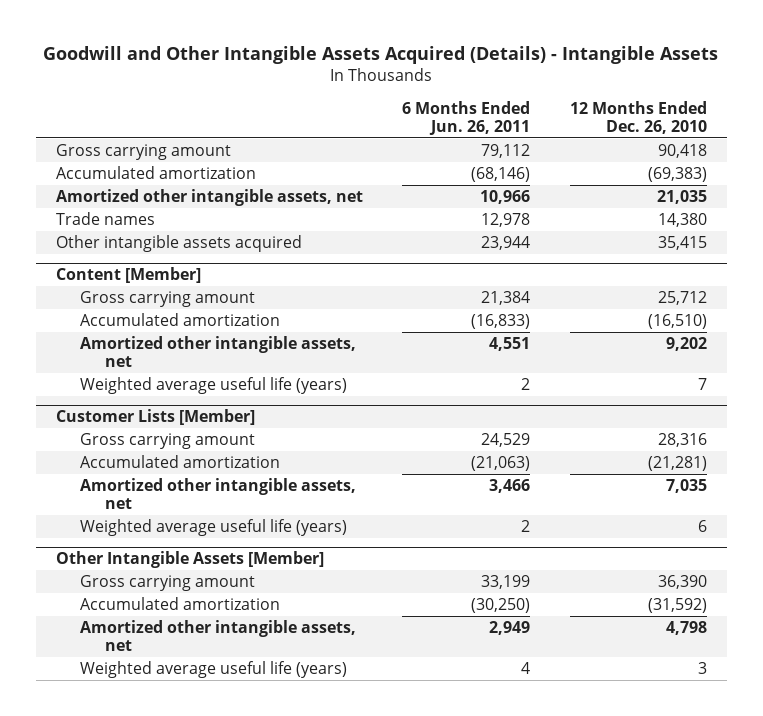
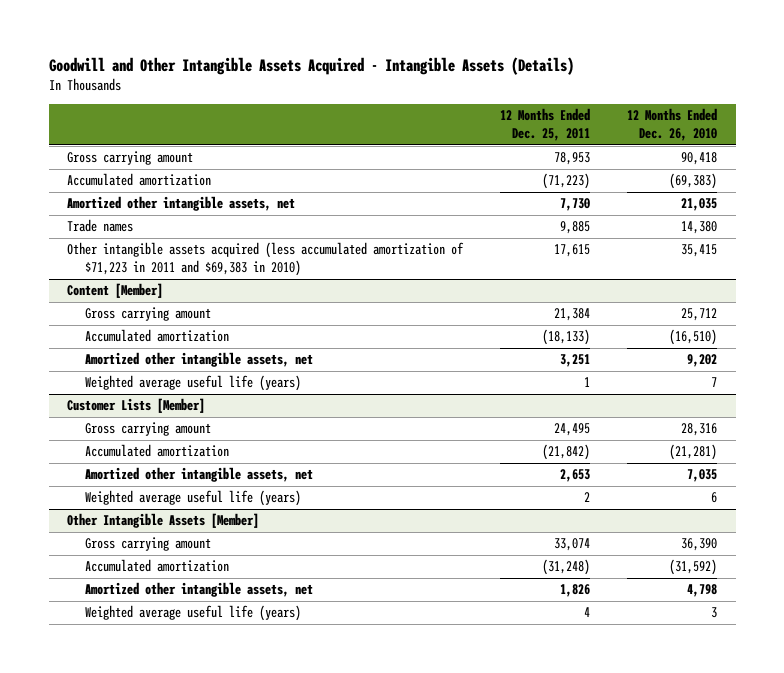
- Goodwill and Other Intangible Assets Acquired (Details) - Intangible Assets
+ Goodwill and Other Intangible Assets Acquired - Intangible Assets (Details)
- | 6 Months Ended Jun. 26, 2011 | 12 Months Ended Dec. 26, 2010
+ | 12 Months Ended Dec. 25, 2011 | 12 Months Ended Dec. 26, 2010
- Other intangible assets acquired | 23,944 | 35,415
+ Other intangible assets acquired (less accumulated amortization of $71,223 in 2011 and $69,383 in 2010) | 17,615 | 35,415

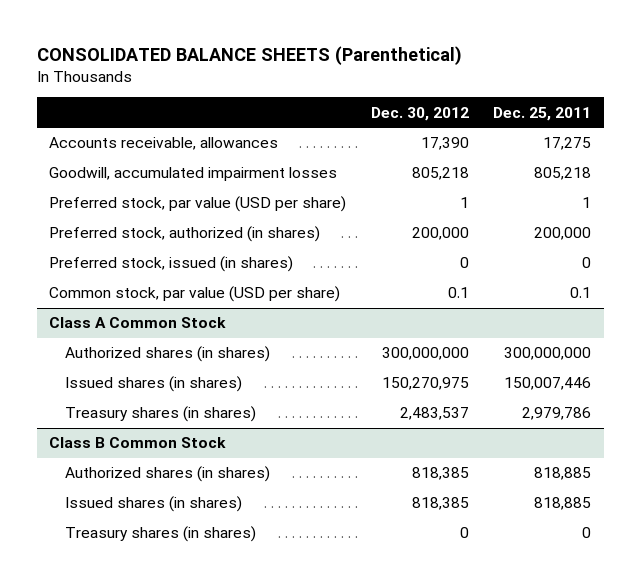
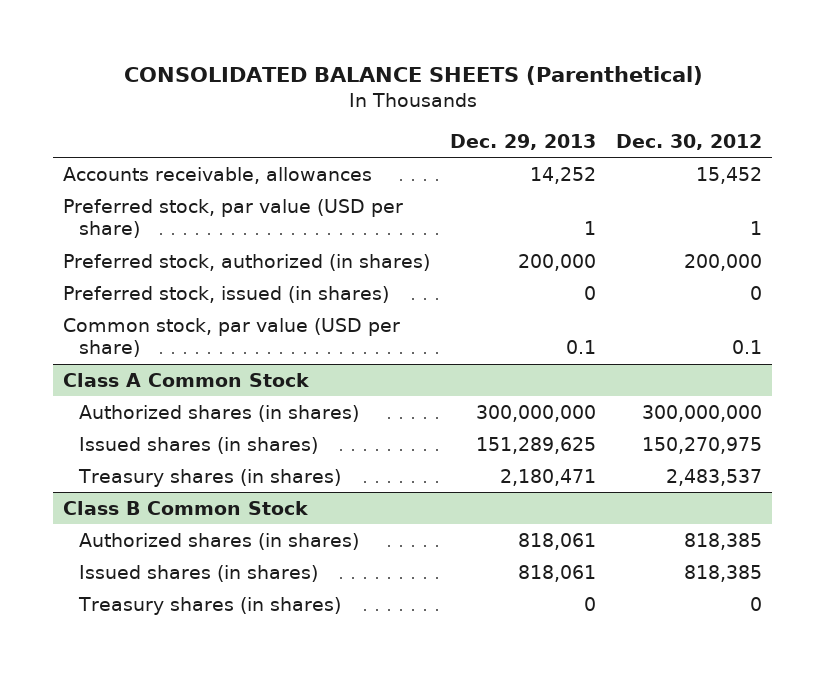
- | Dec. 30, 2012 | Dec. 25, 2011
+ | Dec. 29, 2013 | Dec. 30, 2012
- Accounts receivable, allowances | 17,390 | 17,275
- Goodwill, accumulated impairment losses | 805,218 | 805,218
+ Accounts receivable, allowances | 14,252 | 15,452

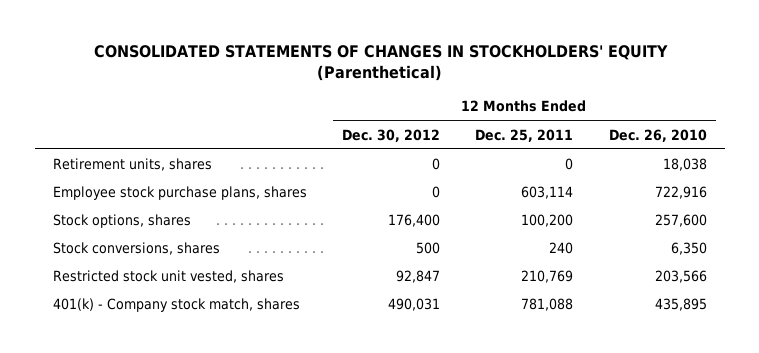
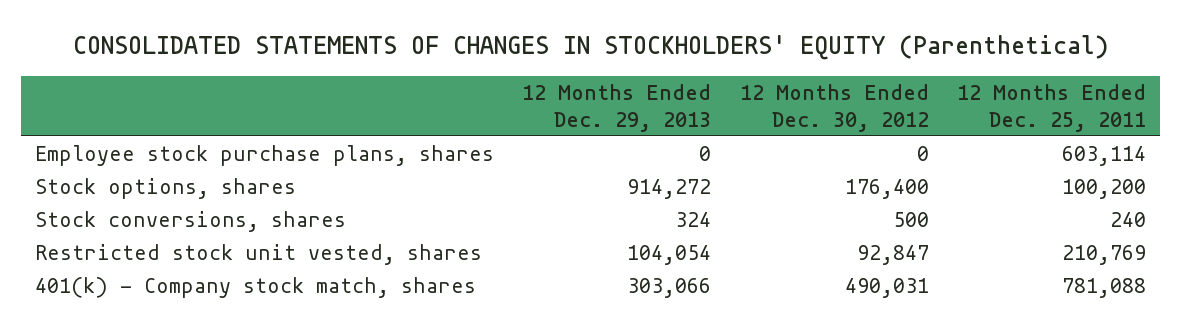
- | 12 Months Ended Dec. 30, 2012 | 12 Months Ended Dec. 25, 2011 | 12 Months Ended Dec. 26, 2010
+ | 12 Months Ended Dec. 29, 2013 | 12 Months Ended Dec. 30, 2012 | 12 Months Ended Dec. 25, 2011
- Retirement units, shares | 0 | 0 | 18,038

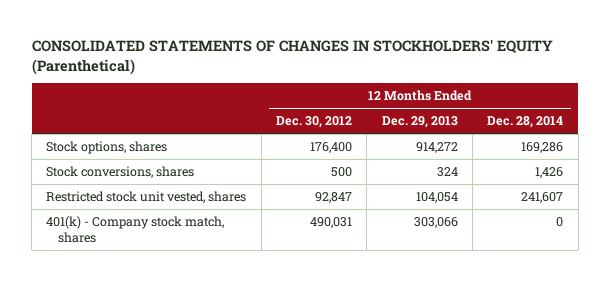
- | 12 Months Ended Dec. 29, 2013 | 12 Months Ended Dec. 30, 2012 | 12 Months Ended Dec. 25, 2011
+ | 12 Months Ended Dec. 30, 2012 | 12 Months Ended Dec. 29, 2013 | 12 Months Ended Dec. 28, 2014
- Employee stock purchase plans, shares | 0 | 0 | 603,114

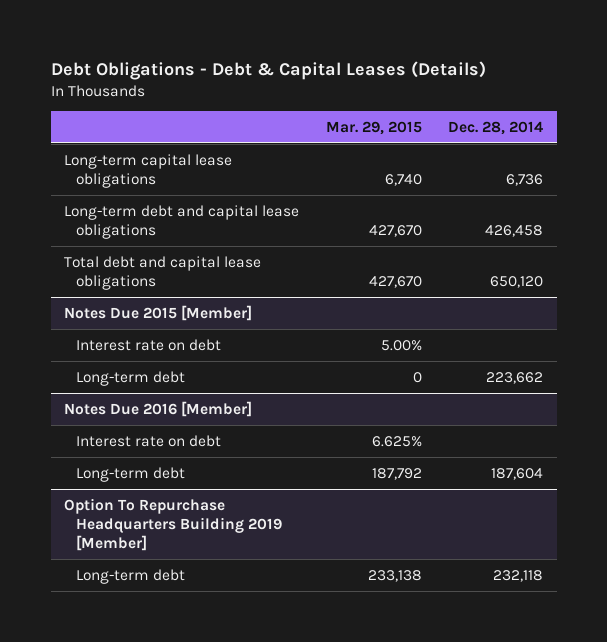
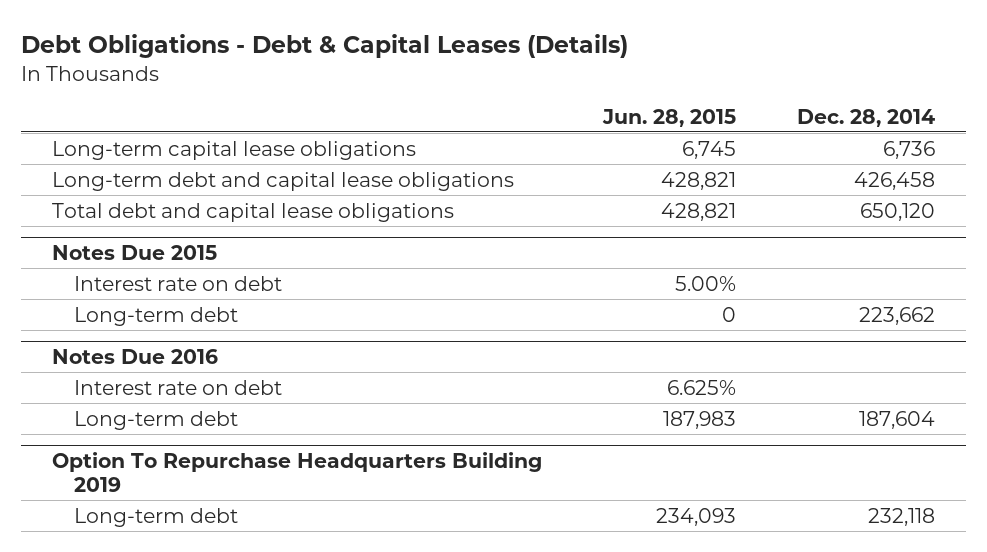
- | Mar. 29, 2015 | Dec. 28, 2014
+ | Jun. 28, 2015 | Dec. 28, 2014
- Notes Due 2015 [Member]
+ Notes Due 2015
- Notes Due 2016 [Member]
+ Notes Due 2016
- Option To Repurchase Headquarters Building 2019 [Member]
+ Option To Repurchase Headquarters Building 2019

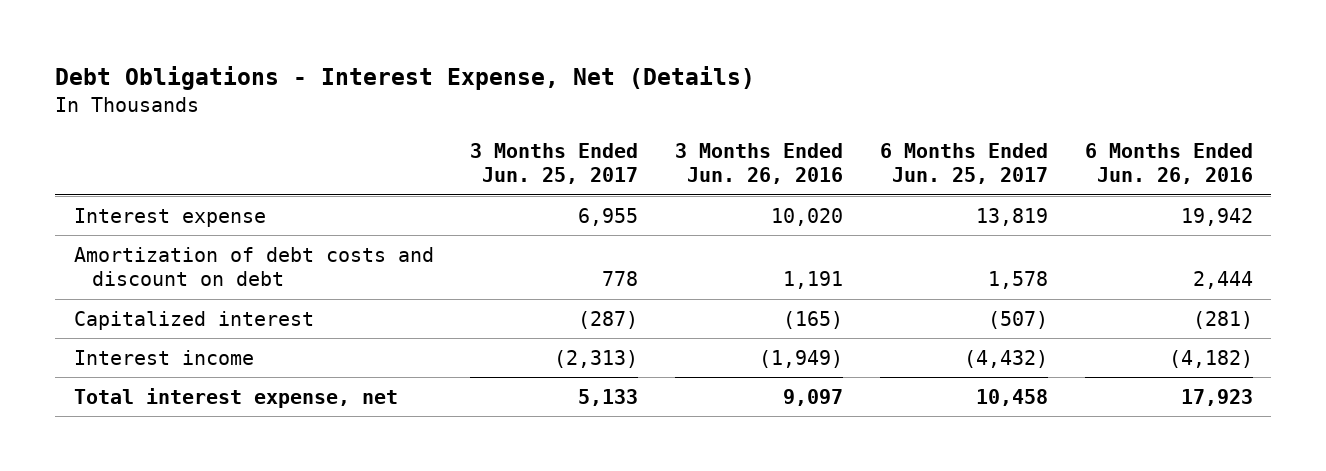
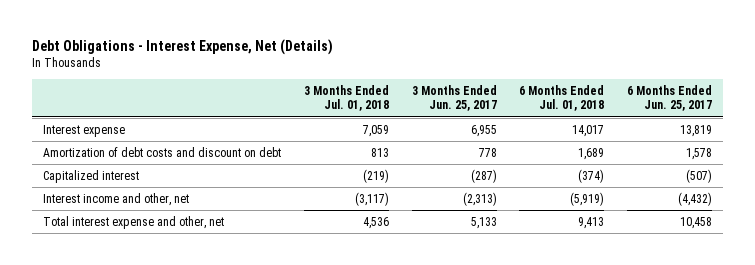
- | 3 Months Ended Jun. 25, 2017 | 3 Months Ended Jun. 26, 2016 | 6 Months Ended Jun. 25, 2017 | 6 Months Ended Jun. 26, 2016
+ | 3 Months Ended Jul. 01, 2018 | 3 Months Ended Jun. 25, 2017 | 6 Months Ended Jul. 01, 2018 | 6 Months Ended Jun. 25, 2017
- Interest income | (2,313) | (1,949) | (4,432) | (4,182)
- Total interest expense, net | 5,133 | 9,097 | 10,458 | 17,923
+ Interest income and other, net | (3,117) | (2,313) | (5,919) | (4,432)
+ Total interest expense and other, net | 4,536 | 5,133 | 9,413 | 10,458

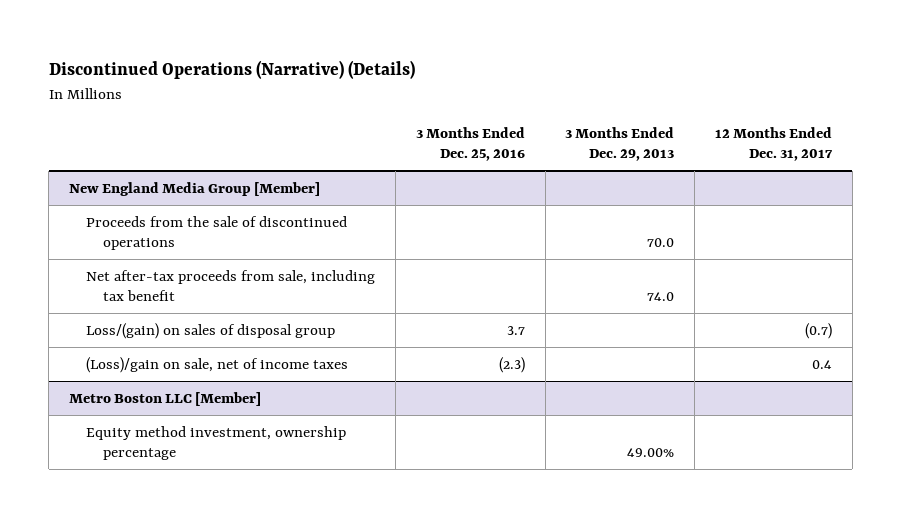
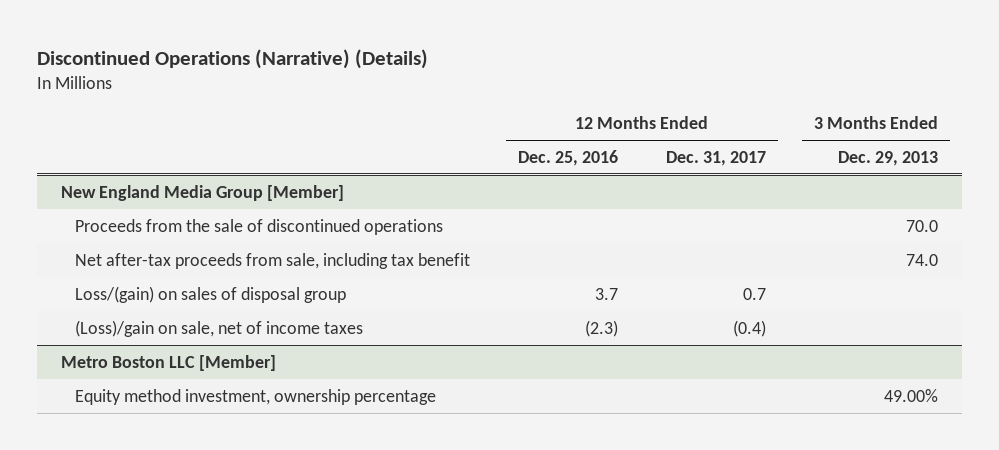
- | 3 Months Ended Dec. 25, 2016 | 3 Months Ended Dec. 29, 2013 | 12 Months Ended Dec. 31, 2017
+ | 12 Months Ended Dec. 25, 2016 | 12 Months Ended Dec. 31, 2017 | 3 Months Ended Dec. 29, 2013
@ New England Media Group [Member]
- Loss/(gain) on sales of disposal group | 3.7 | | (0.7)
- (Loss)/gain on sale, net of income taxes | (2.3) | | 0.4
+ Loss/(gain) on sales of disposal group | 3.7 | 0.7 |
+ (Loss)/gain on sale, net of income taxes | (2.3) | (0.4) |

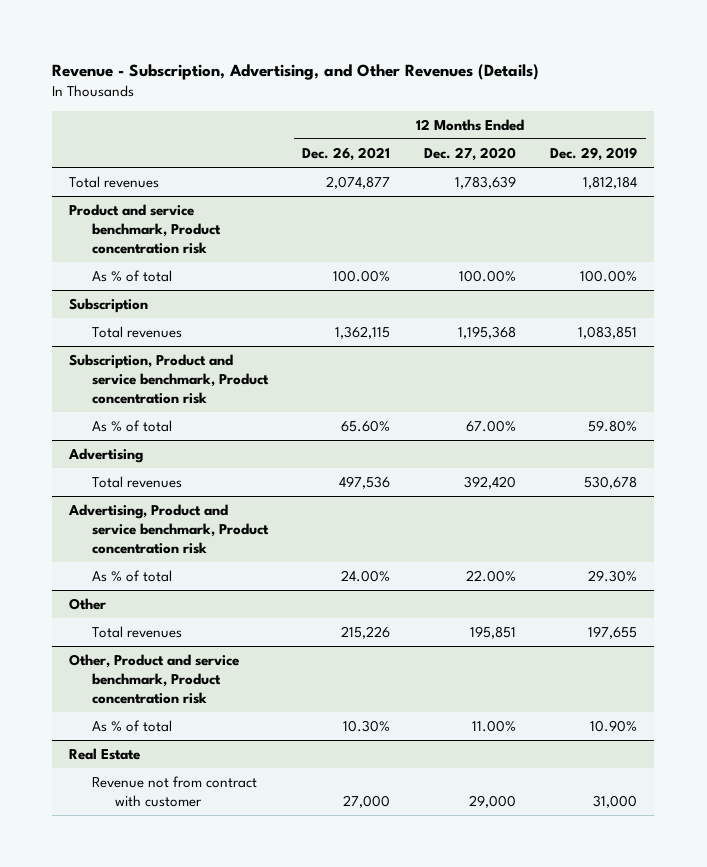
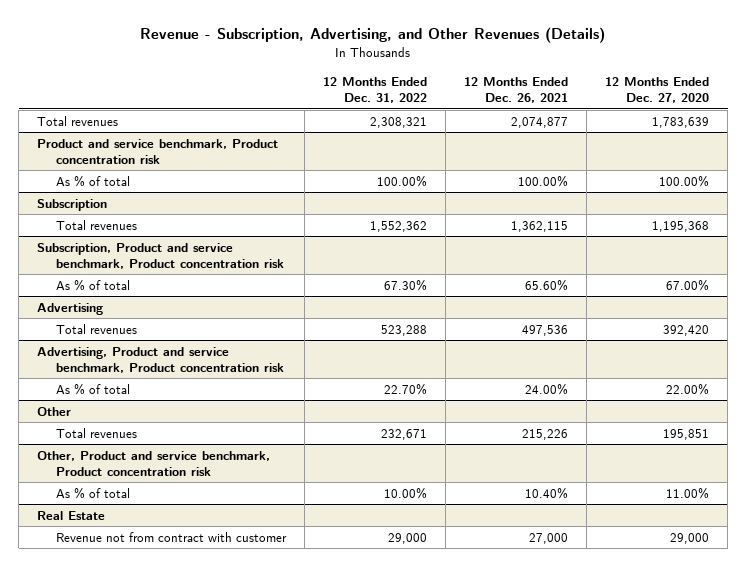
- | 12 Months Ended Dec. 26, 2021 | 12 Months Ended Dec. 27, 2020 | 12 Months Ended Dec. 29, 2019
+ | 12 Months Ended Dec. 31, 2022 | 12 Months Ended Dec. 26, 2021 | 12 Months Ended Dec. 27, 2020
@ Other, Product and service benchmark, Product concentration risk
- As % of total | 10.30% | 11.00% | 10.90%
+ As % of total | 10.00% | 10.40% | 11.00%

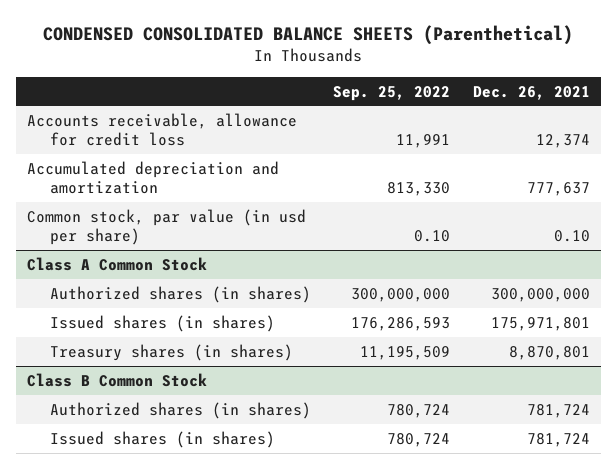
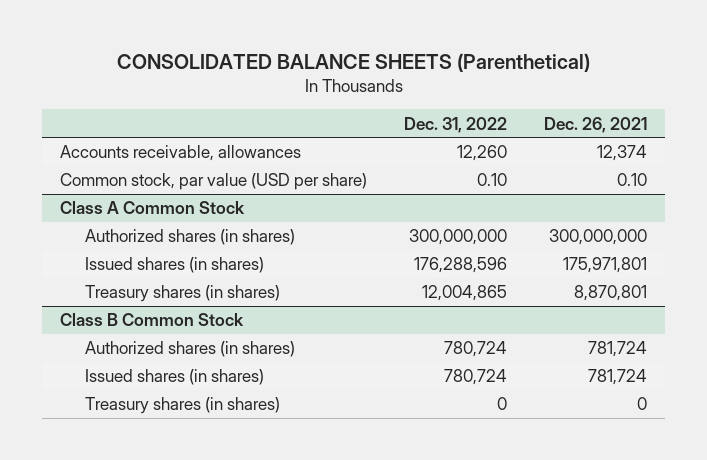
- CONDENSED CONSOLIDATED BALANCE SHEETS (Parenthetical)
+ CONSOLIDATED BALANCE SHEETS (Parenthetical)
- | Sep. 25, 2022 | Dec. 26, 2021
+ | Dec. 31, 2022 | Dec. 26, 2021
- Accounts receivable, allowance for credit loss | 11,991 | 12,374
- Accumulated depreciation and amortization | 813,330 | 777,637
- Common stock, par value (in usd per share) | 0.10 | 0.10
+ Accounts receivable, allowances | 12,260 | 12,374
+ Common stock, par value (USD per share) | 0.10 | 0.10
@ Class B Common Stock
+ Treasury shares (in shares) | 0 | 0

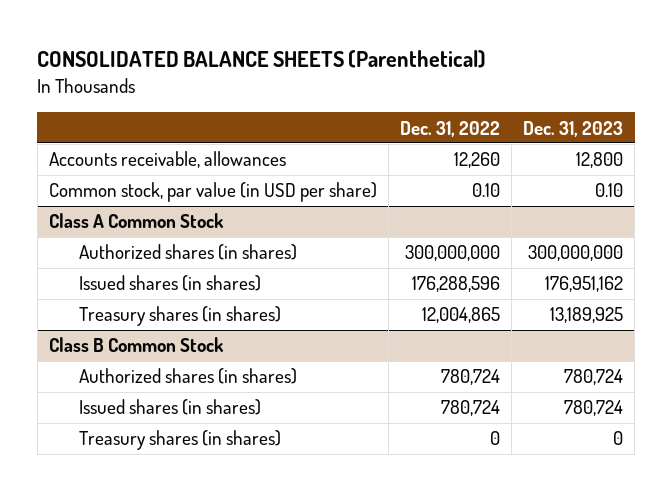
- | Dec. 31, 2022 | Dec. 26, 2021
+ | Dec. 31, 2022 | Dec. 31, 2023
- Common stock, par value (USD per share) | 0.10 | 0.10
+ Common stock, par value (in USD per share) | 0.10 | 0.10

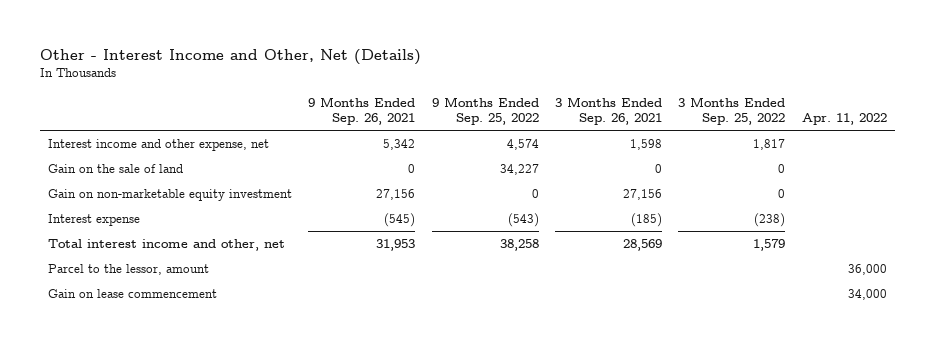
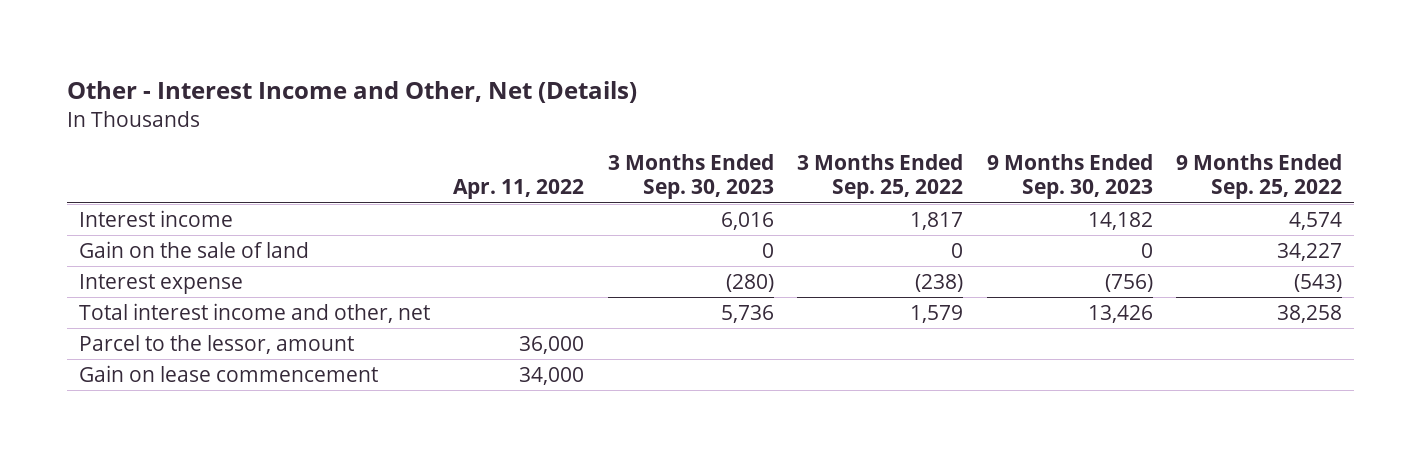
- | 9 Months Ended Sep. 26, 2021 | 9 Months Ended Sep. 25, 2022 | 3 Months Ended Sep. 26, 2021 | 3 Months Ended Sep. 25, 2022 | Apr. 11, 2022
+ | Apr. 11, 2022 | 3 Months Ended Sep. 30, 2023 | 3 Months Ended Sep. 25, 2022 | 9 Months Ended Sep. 30, 2023 | 9 Months Ended Sep. 25, 2022
- Interest income and other expense, net | 5,342 | 4,574 | 1,598 | 1,817 |
+ Interest income | | 6,016 | 1,817 | 14,182 | 4,574
- Gain on non-marketable equity investment | 27,156 | 0 | 27,156 | 0 |

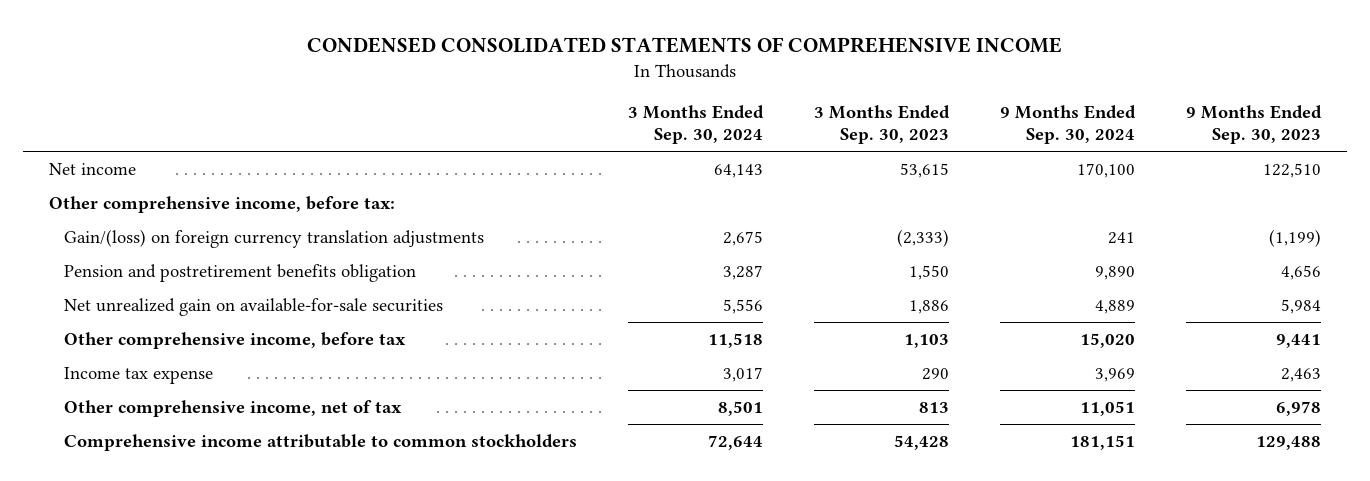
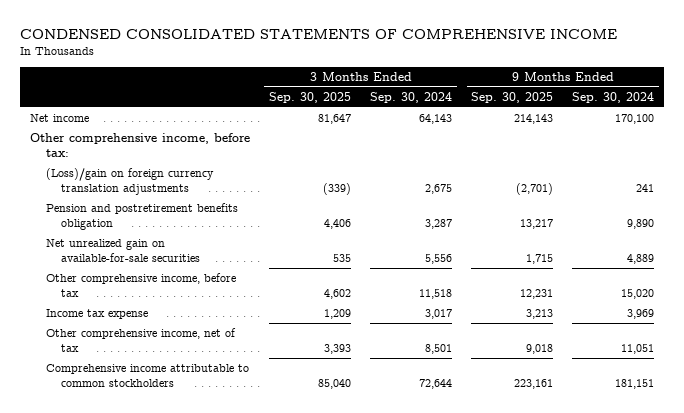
- | 3 Months Ended Sep. 30, 2024 | 3 Months Ended Sep. 30, 2023 | 9 Months Ended Sep. 30, 2024 | 9 Months Ended Sep. 30, 2023
+ | 3 Months Ended Sep. 30, 2025 | 3 Months Ended Sep. 30, 2024 | 9 Months Ended Sep. 30, 2025 | 9 Months Ended Sep. 30, 2024
- Gain/(loss) on foreign currency translation adjustments | 2,675 | (2,333) | 241 | (1,199)
+ (Loss)/gain on foreign currency translation adjustments | (339) | 2,675 | (2,701) | 241

